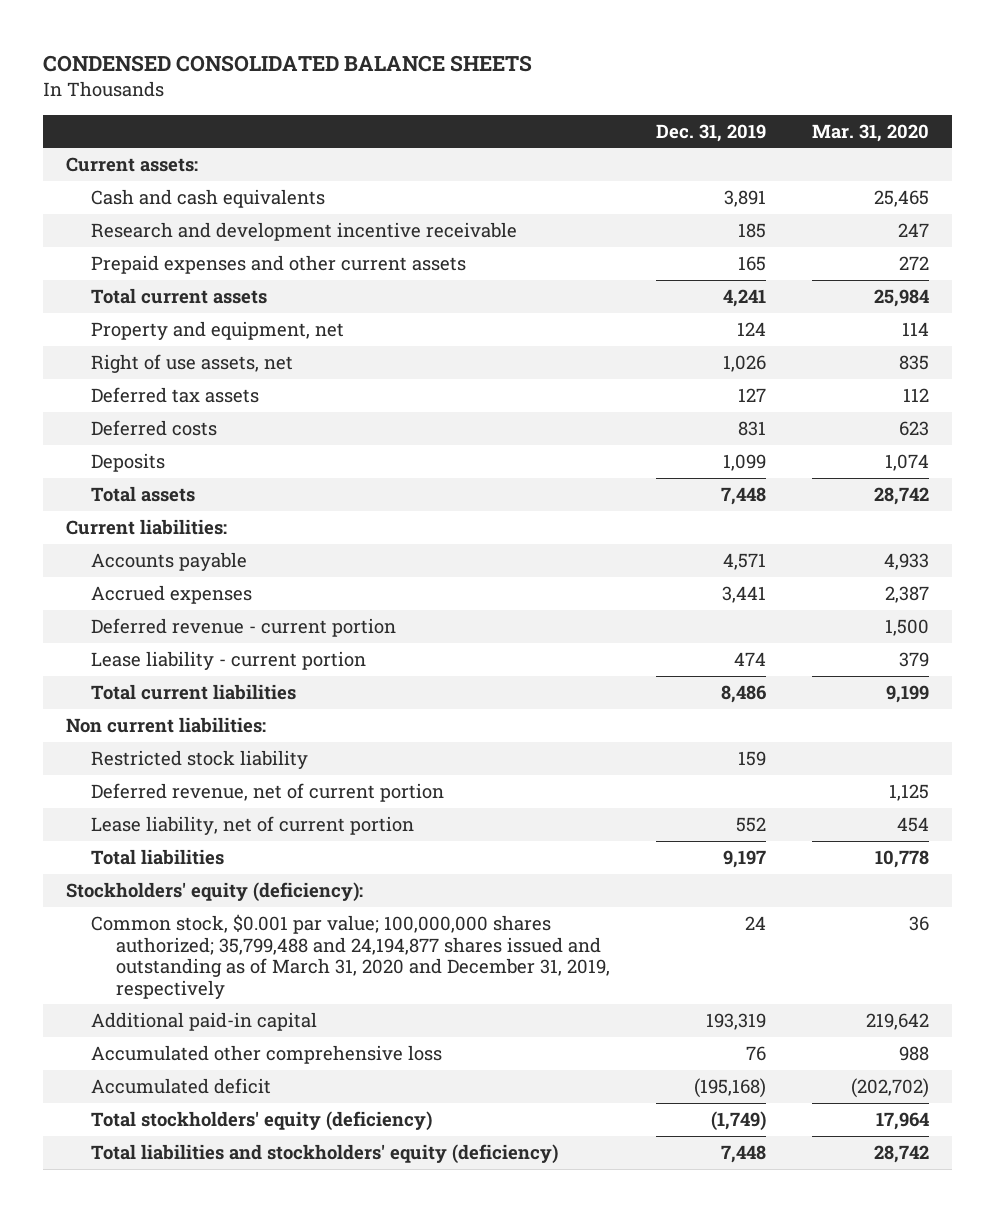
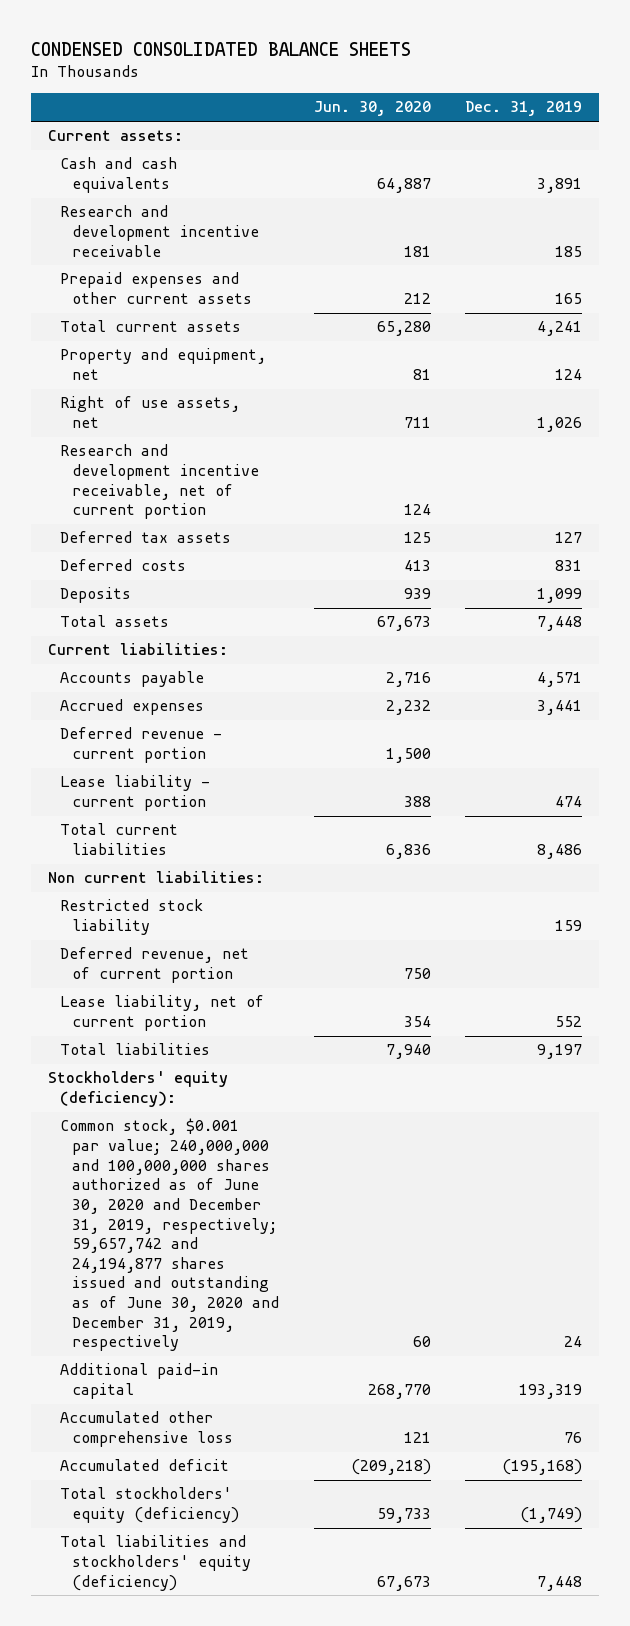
- | Dec. 31, 2019 | Mar. 31, 2020
+ | Jun. 30, 2020 | Dec. 31, 2019
+ Research and development incentive receivable, net of current portion | 124 |
- Common stock, $0.001 par value; 100,000,000 shares authorized; 35,799,488 and 24,194,877 shares issued and outstanding as of March 31, 2020 and December 31, 2019, respectively | 24 | 36
+ Common stock, $0.001 par value; 240,000,000 and 100,000,000 shares authorized as of June 30, 2020 and December 31, 2019, respectively; 59,657,742 and 24,194,877 shares issued and outstanding as of June 30, 2020 and December 31, 2019, respectively | 60 | 24

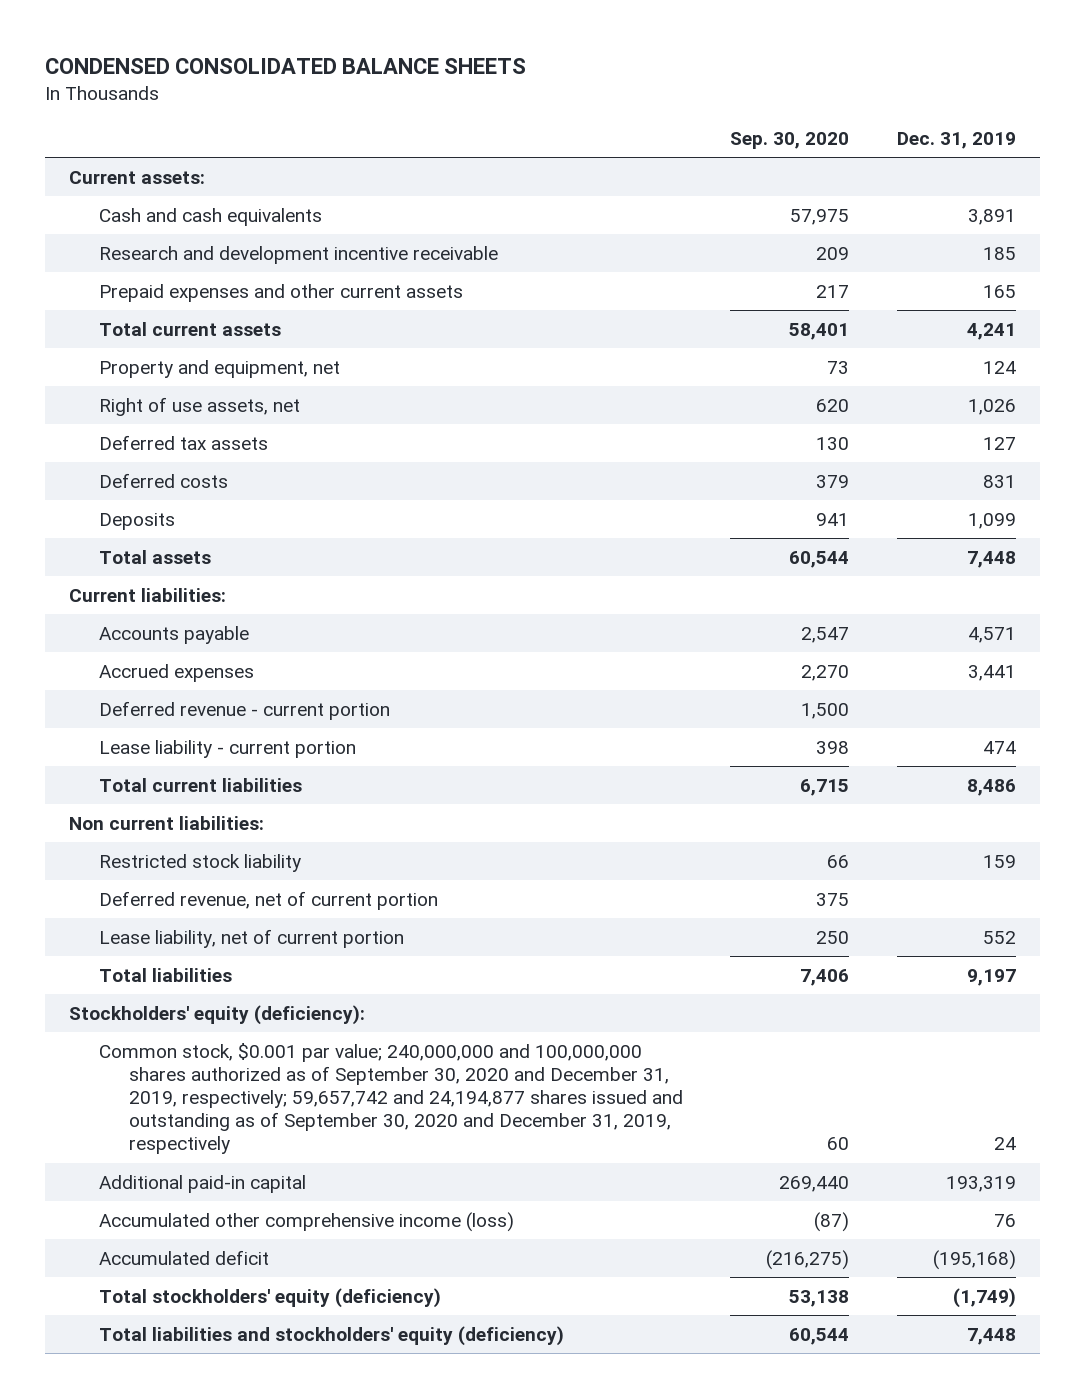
- | Jun. 30, 2020 | Dec. 31, 2019
+ | Sep. 30, 2020 | Dec. 31, 2019
- Research and development incentive receivable, net of current portion | 124 |
- Common stock, $0.001 par value; 240,000,000 and 100,000,000 shares authorized as of June 30, 2020 and December 31, 2019, respectively; 59,657,742 and 24,194,877 shares issued and outstanding as of June 30, 2020 and December 31, 2019, respectively | 60 | 24
+ Common stock, $0.001 par value; 240,000,000 and 100,000,000 shares authorized as of September 30, 2020 and December 31, 2019, respectively; 59,657,742 and 24,194,877 shares issued and outstanding as of September 30, 2020 and December 31, 2019, respectively | 60 | 24
- Accumulated other comprehensive loss | 121 | 76
+ Accumulated other comprehensive income (loss) | (87) | 76

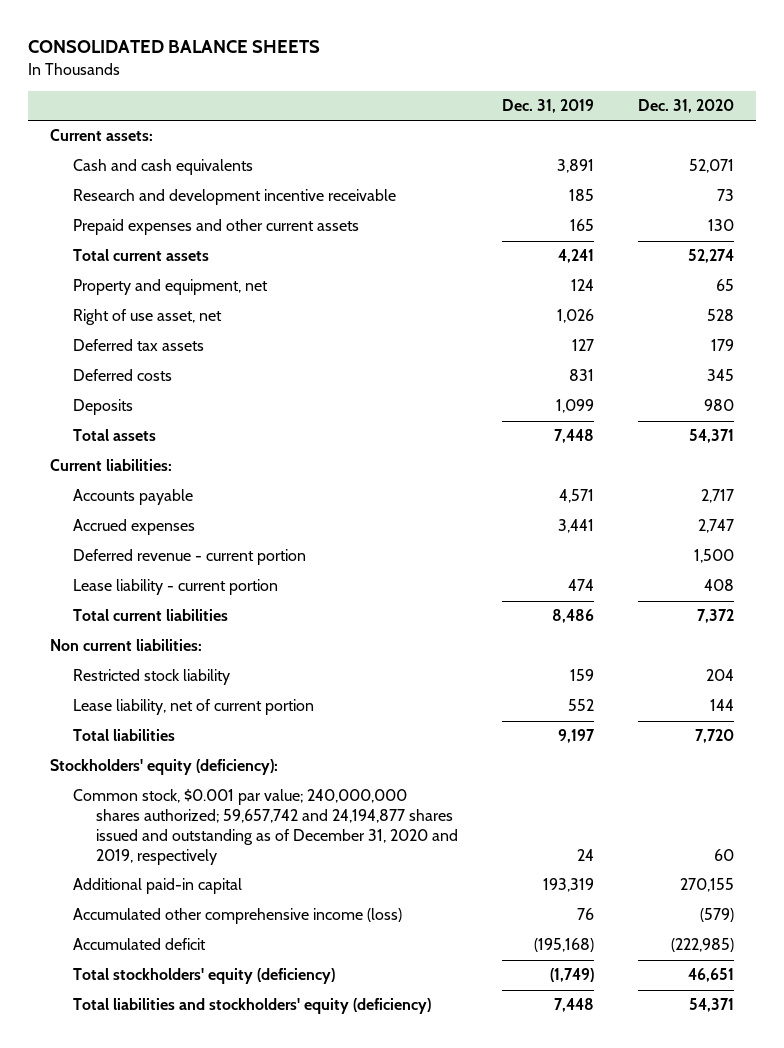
- CONDENSED CONSOLIDATED BALANCE SHEETS
+ CONSOLIDATED BALANCE SHEETS
- | Sep. 30, 2020 | Dec. 31, 2019
+ | Dec. 31, 2019 | Dec. 31, 2020
- Right of use assets, net | 620 | 1,026
+ Right of use asset, net | 1,026 | 528
- Deferred revenue, net of current portion | 375 |
- Common stock, $0.001 par value; 240,000,000 and 100,000,000 shares authorized as of September 30, 2020 and December 31, 2019, respectively; 59,657,742 and 24,194,877 shares issued and outstanding as of September 30, 2020 and December 31, 2019, respectively | 60 | 24
+ Common stock, $0.001 par value; 240,000,000 shares authorized; 59,657,742 and 24,194,877 shares issued and outstanding as of December 31, 2020 and 2019, respectively | 24 | 60

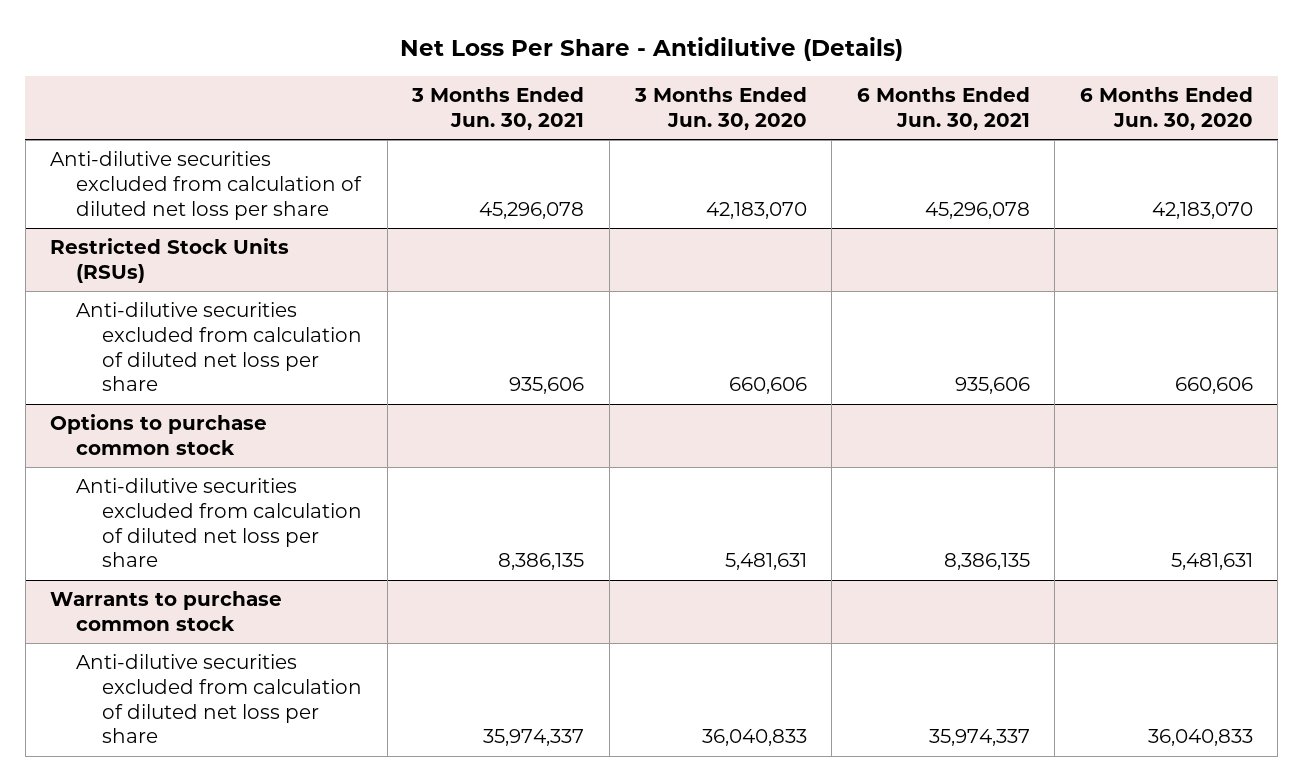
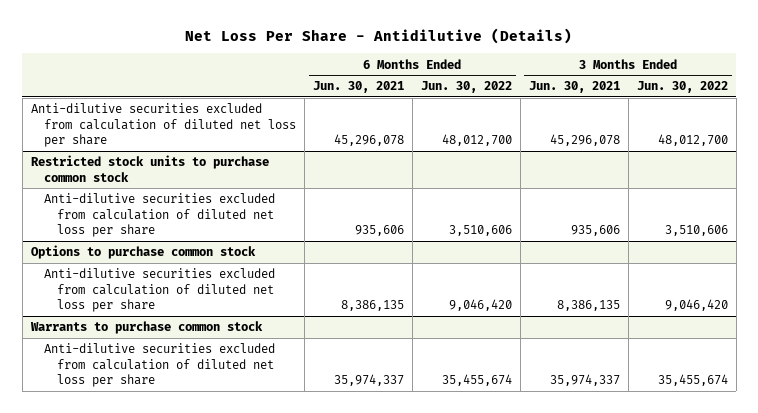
- | 3 Months Ended Jun. 30, 2021 | 3 Months Ended Jun. 30, 2020 | 6 Months Ended Jun. 30, 2021 | 6 Months Ended Jun. 30, 2020
+ | 6 Months Ended Jun. 30, 2021 | 6 Months Ended Jun. 30, 2022 | 3 Months Ended Jun. 30, 2021 | 3 Months Ended Jun. 30, 2022
- Restricted Stock Units (RSUs)
+ Restricted stock units to purchase common stock

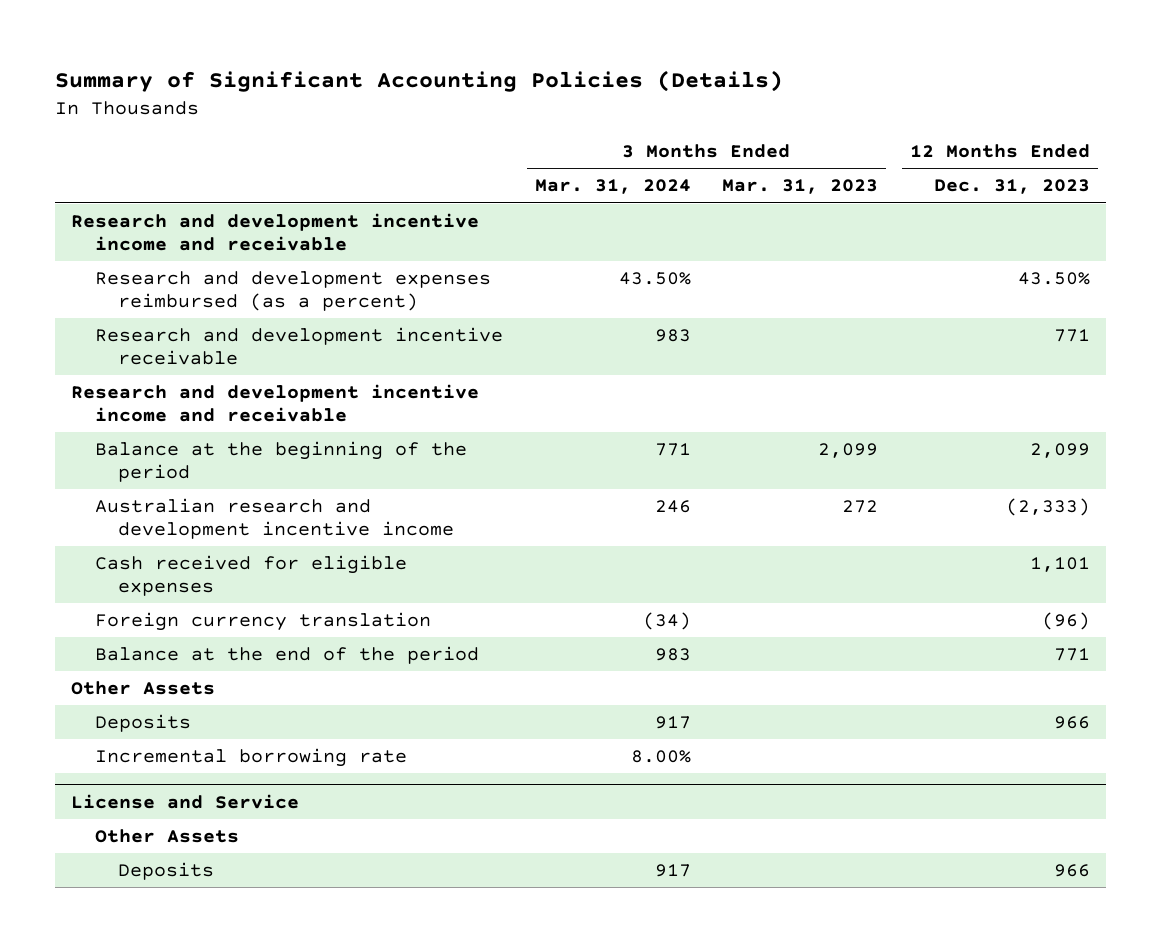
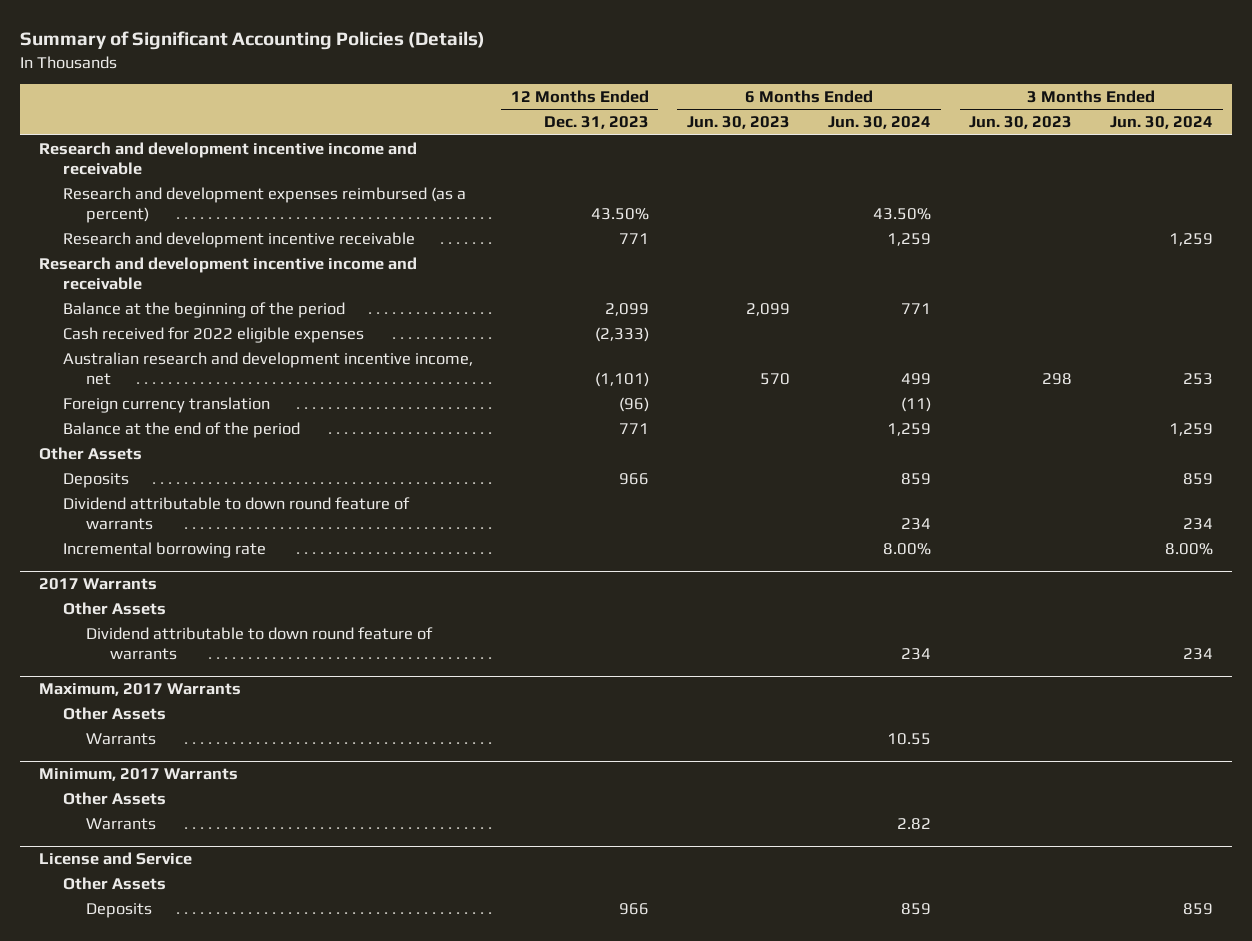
- | 3 Months Ended Mar. 31, 2024 | 3 Months Ended Mar. 31, 2023 | 12 Months Ended Dec. 31, 2023
+ | 12 Months Ended Dec. 31, 2023 | 6 Months Ended Jun. 30, 2023 | 6 Months Ended Jun. 30, 2024 | 3 Months Ended Jun. 30, 2023 | 3 Months Ended Jun. 30, 2024
- Australian research and development incentive income | 246 | 272 | (2,333)
- Cash received for eligible expenses | | | 1,101
+ Cash received for 2022 eligible expenses | (2,333) | | | |
+ Australian research and development incentive income, net | (1,101) | 570 | 499 | 298 | 253
+ Dividend attributable to down round feature of warrants | | | 234 | | 234
+ 2017 Warrants
+ Other Assets
+ Dividend attributable to down round feature of warrants | | | 234 | | 234
+ Maximum, 2017 Warrants
+ Other Assets
+ Warrants | | | 10.55 | |
+ Minimum, 2017 Warrants
+ Other Assets
+ Warrants | | | 2.82 | |

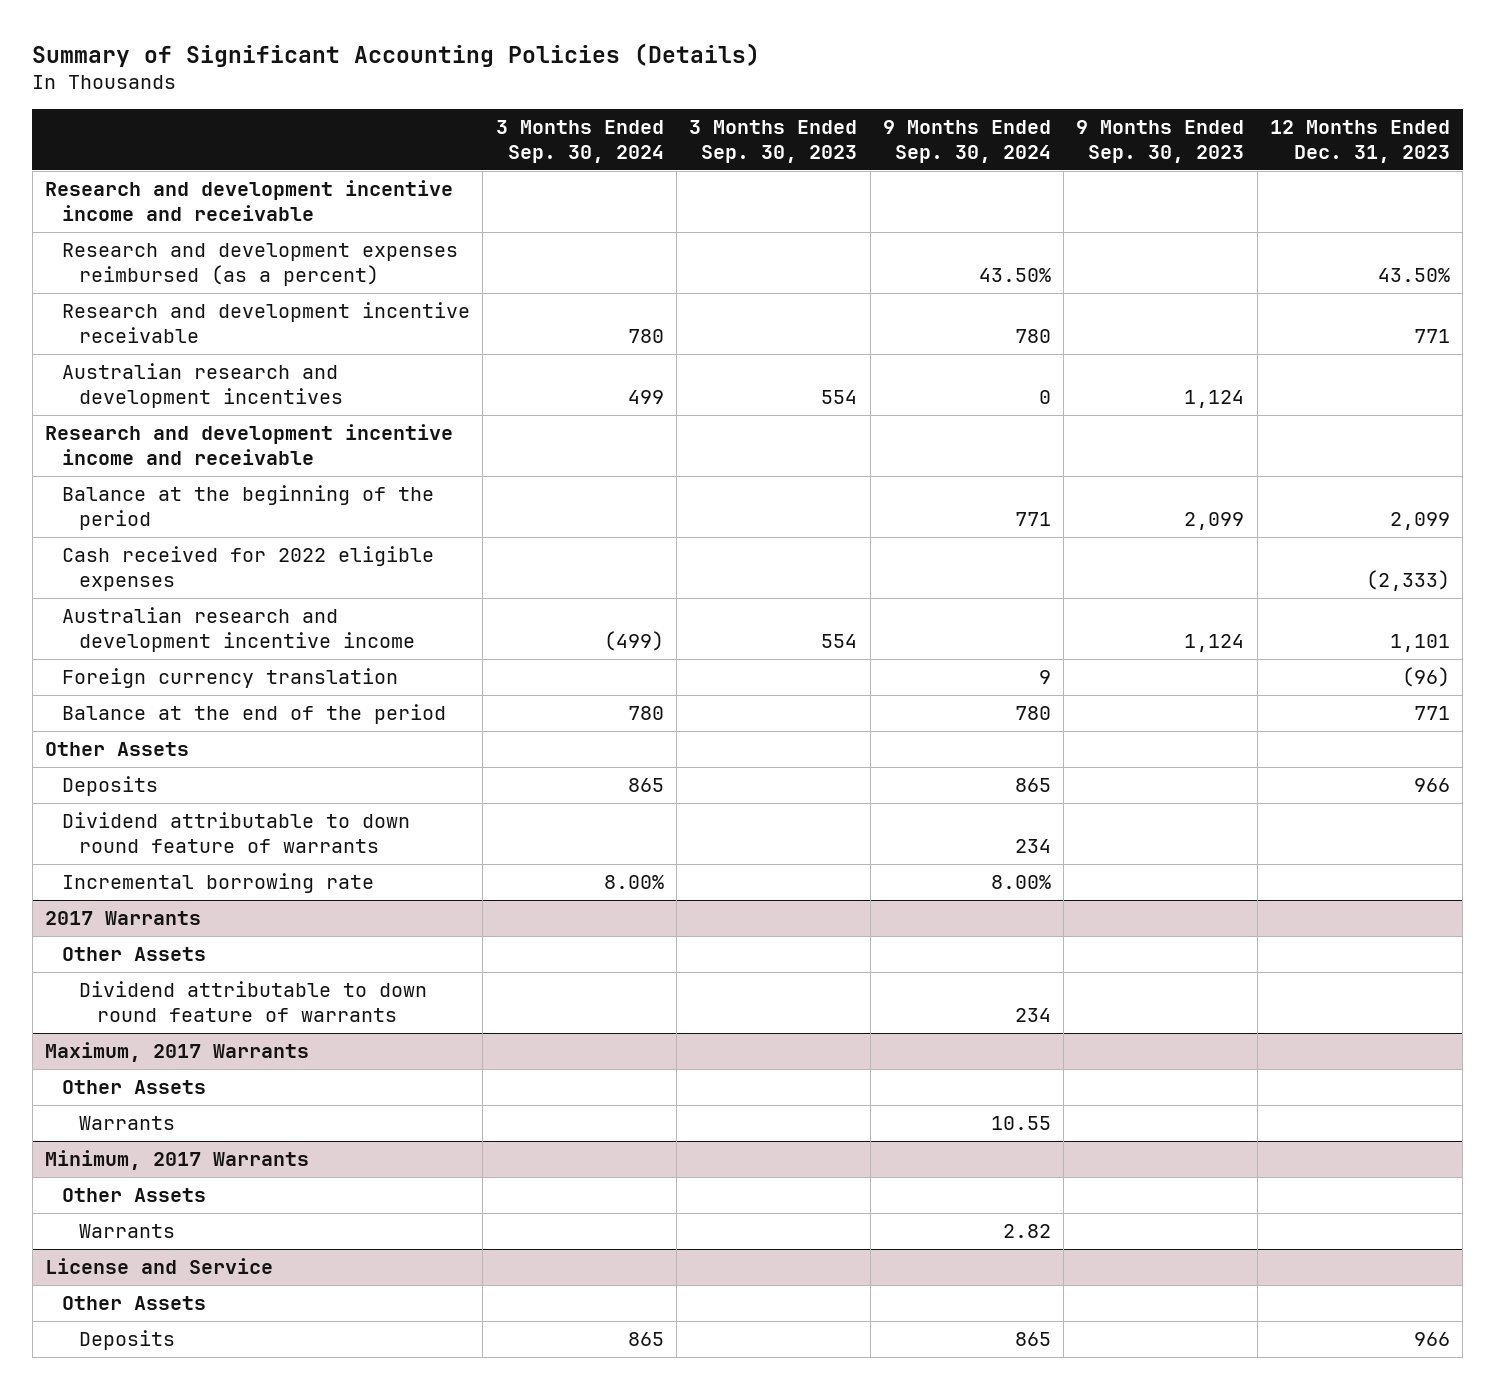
- | 12 Months Ended Dec. 31, 2023 | 6 Months Ended Jun. 30, 2023 | 6 Months Ended Jun. 30, 2024 | 3 Months Ended Jun. 30, 2023 | 3 Months Ended Jun. 30, 2024
+ | 3 Months Ended Sep. 30, 2024 | 3 Months Ended Sep. 30, 2023 | 9 Months Ended Sep. 30, 2024 | 9 Months Ended Sep. 30, 2023 | 12 Months Ended Dec. 31, 2023
+ Australian research and development incentives | 499 | 554 | 0 | 1,124 |
- Australian research and development incentive income, net | (1,101) | 570 | 499 | 298 | 253
+ Australian research and development incentive income | (499) | 554 | | 1,124 | 1,101

